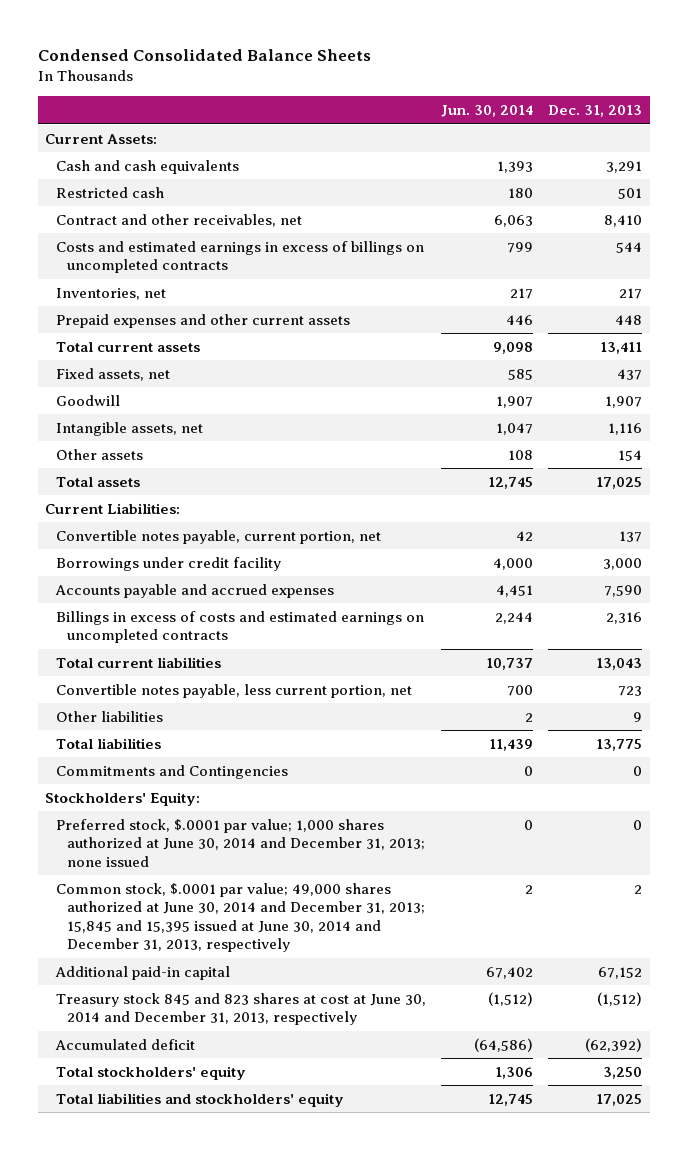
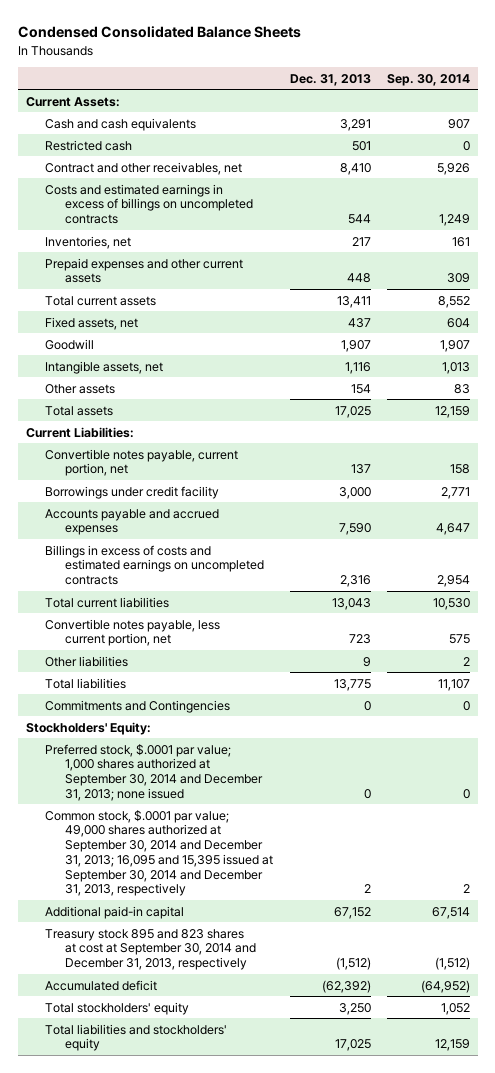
- | Jun. 30, 2014 | Dec. 31, 2013
+ | Dec. 31, 2013 | Sep. 30, 2014
- Preferred stock, $.0001 par value; 1,000 shares authorized at June 30, 2014 and December 31, 2013; none issued | 0 | 0
- Common stock, $.0001 par value; 49,000 shares authorized at June 30, 2014 and December 31, 2013; 15,845 and 15,395 issued at June 30, 2014 and December 31, 2013, respectively | 2 | 2
+ Preferred stock, $.0001 par value; 1,000 shares authorized at September 30, 2014 and December 31, 2013; none issued | 0 | 0
+ Common stock, $.0001 par value; 49,000 shares authorized at September 30, 2014 and December 31, 2013; 16,095 and 15,395 issued at September 30, 2014 and December 31, 2013, respectively | 2 | 2
- Treasury stock 845 and 823 shares at cost at June 30, 2014 and December 31, 2013, respectively | (1,512) | (1,512)
+ Treasury stock 895 and 823 shares at cost at September 30, 2014 and December 31, 2013, respectively | (1,512) | (1,512)

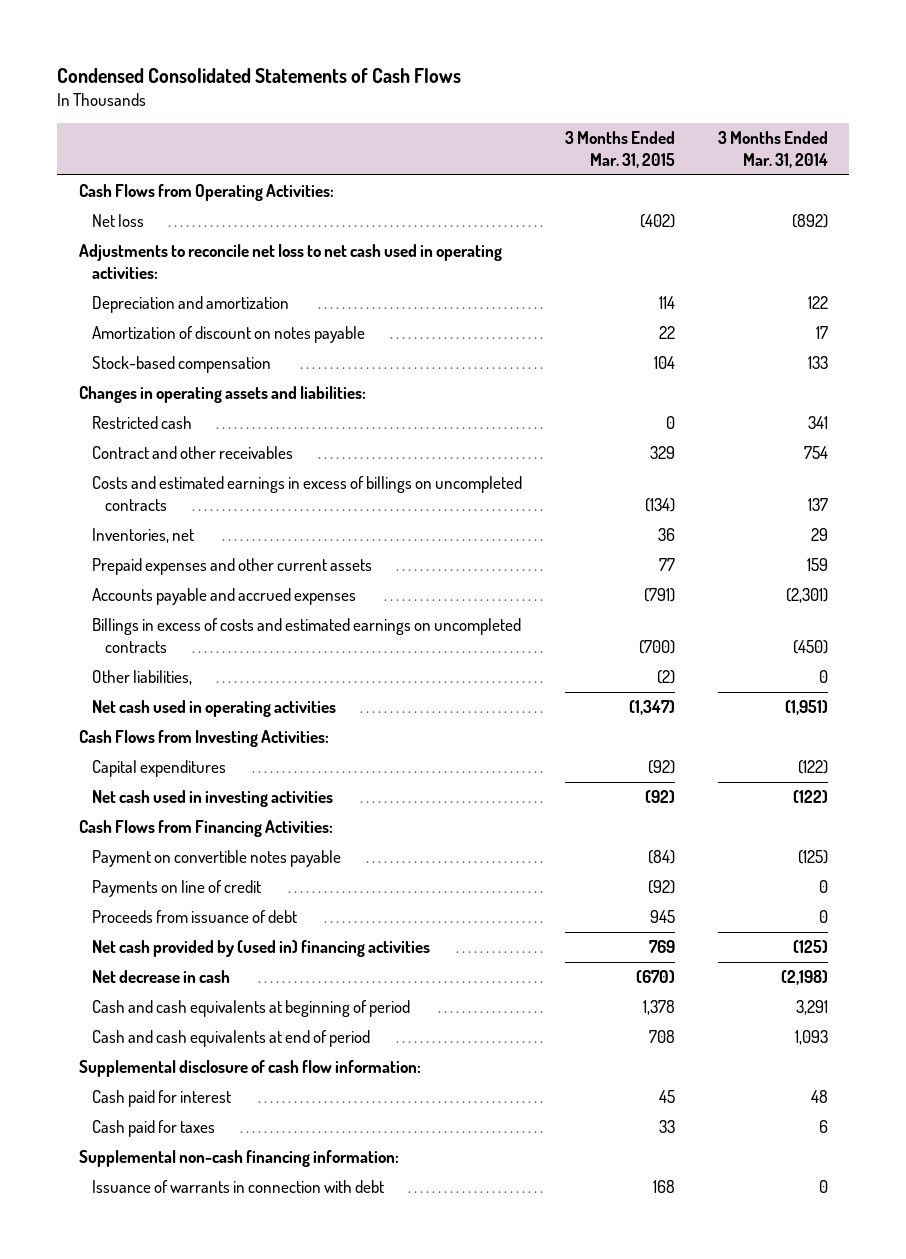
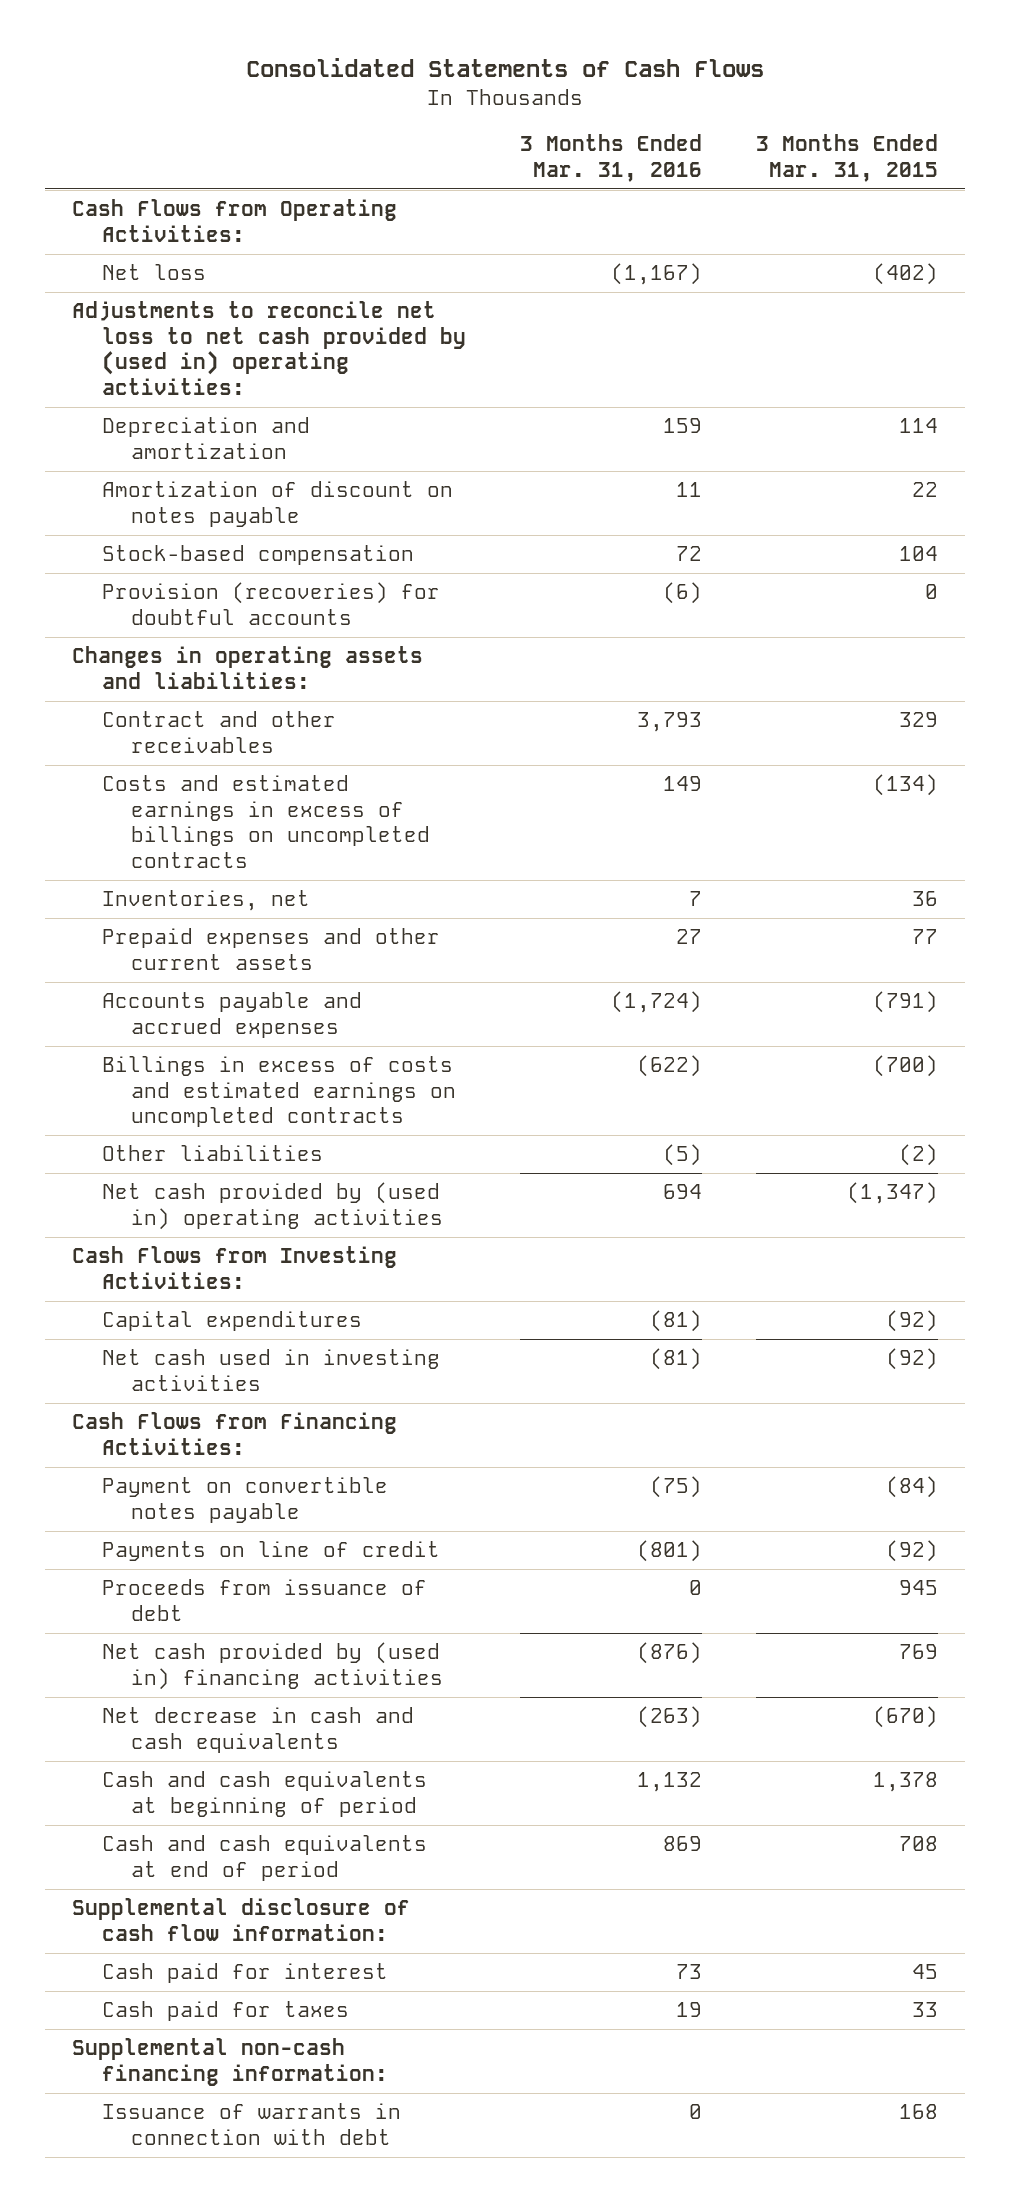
- Condensed Consolidated Statements of Cash Flows
+ Consolidated Statements of Cash Flows
- | 3 Months Ended Mar. 31, 2015 | 3 Months Ended Mar. 31, 2014
+ | 3 Months Ended Mar. 31, 2016 | 3 Months Ended Mar. 31, 2015
- Adjustments to reconcile net loss to net cash used in operating activities:
+ Adjustments to reconcile net loss to net cash provided by (used in) operating activities:
+ Provision (recoveries) for doubtful accounts | (6) | 0
- Restricted cash | 0 | 341
- Other liabilities, | (2) | 0
- Net cash used in operating activities | (1,347) | (1,951)
+ Other liabilities | (5) | (2)
+ Net cash provided by (used in) operating activities | 694 | (1,347)
- Net decrease in cash | (670) | (2,198)
+ Net decrease in cash and cash equivalents | (263) | (670)

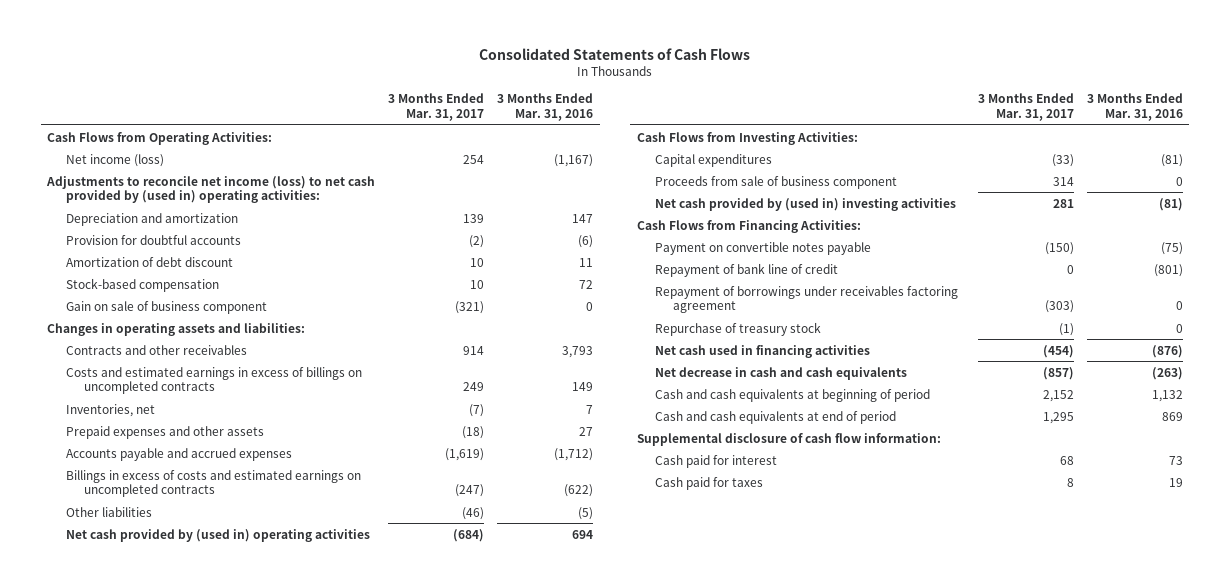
- | 3 Months Ended Mar. 31, 2016 | 3 Months Ended Mar. 31, 2015
+ | 3 Months Ended Mar. 31, 2017 | 3 Months Ended Mar. 31, 2016
- Net loss | (1,167) | (402)
- Adjustments to reconcile net loss to net cash provided by (used in) operating activities:
- Depreciation and amortization | 159 | 114
- Amortization of discount on notes payable | 11 | 22
+ Net income (loss) | 254 | (1,167)
+ Adjustments to reconcile net income (loss) to net cash provided by (used in) operating activities:
+ Depreciation and amortization | 139 | 147
+ Provision for doubtful accounts | (2) | (6)
+ Amortization of debt discount | 10 | 11
- Provision (recoveries) for doubtful accounts | (6) | 0
+ Gain on sale of business component | (321) | 0
- Contract and other receivables | 3,793 | 329
+ Contracts and other receivables | 914 | 3,793
- Prepaid expenses and other current assets | 27 | 77
- Accounts payable and accrued expenses | (1,724) | (791)
+ Prepaid expenses and other assets | (18) | 27
+ Accounts payable and accrued expenses | (1,619) | (1,712)
- Net cash used in investing activities | (81) | (92)
+ Proceeds from sale of business component | 314 | 0
+ Net cash provided by (used in) investing activities | 281 | (81)
- Payments on line of credit | (801) | (92)
- Proceeds from issuance of debt | 0 | 945
- Net cash provided by (used in) financing activities | (876) | 769
+ Repayment of bank line of credit | 0 | (801)
+ Repayment of borrowings under receivables factoring agreement | (303) | 0
+ Repurchase of treasury stock | (1) | 0
+ Net cash used in financing activities | (454) | (876)
- Supplemental non-cash financing information:
- Issuance of warrants in connection with debt | 0 | 168

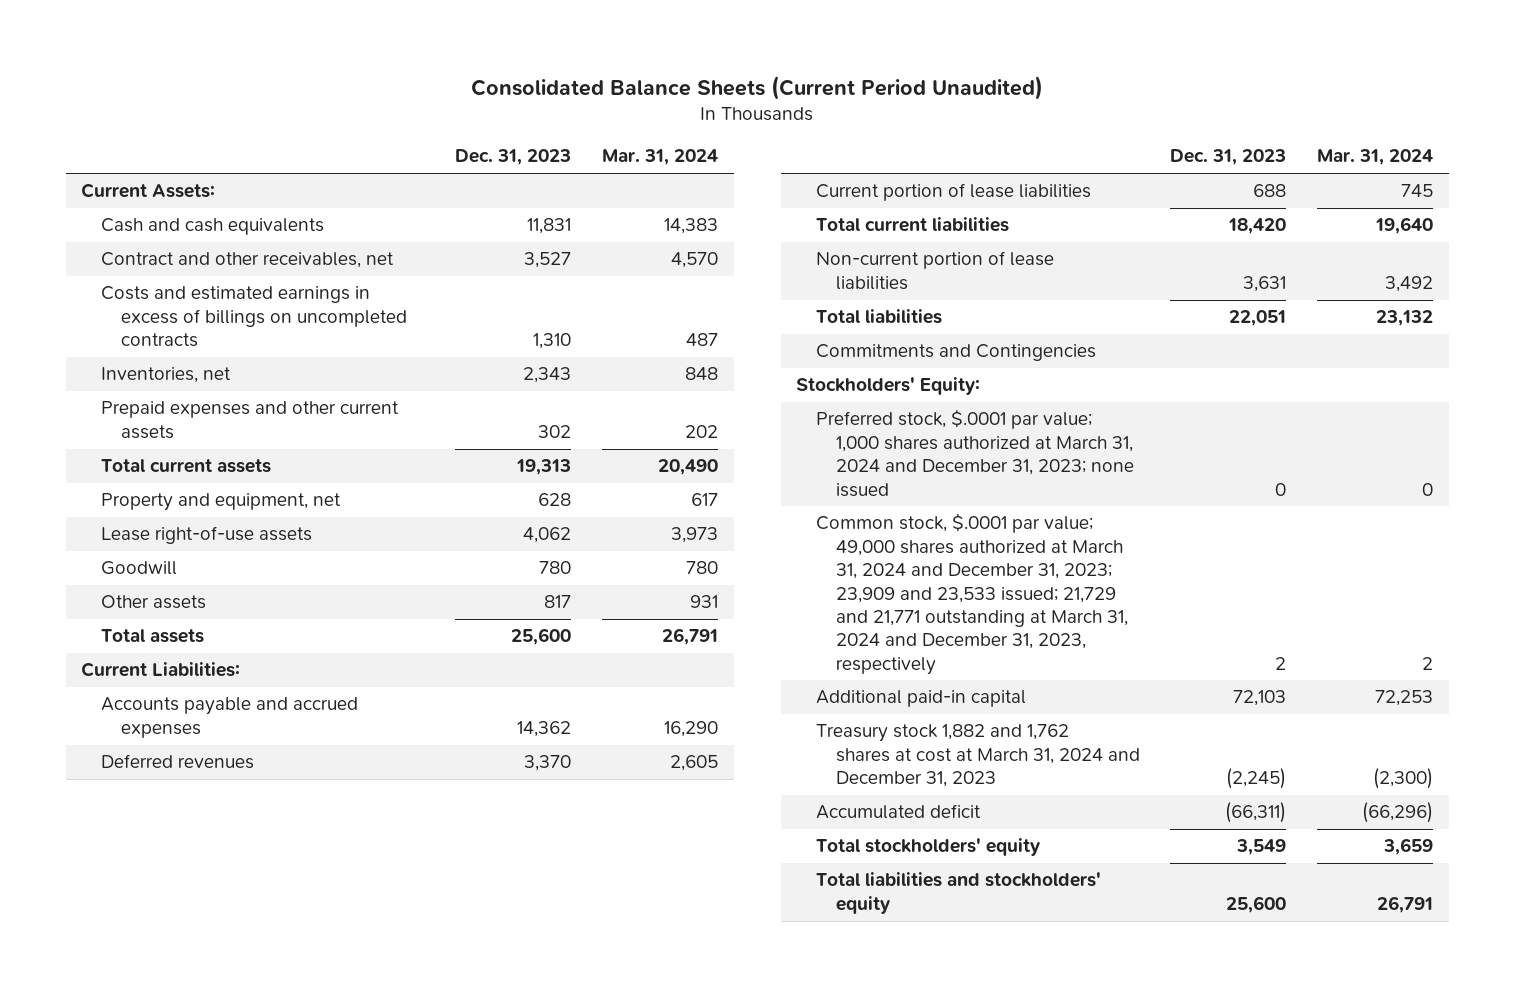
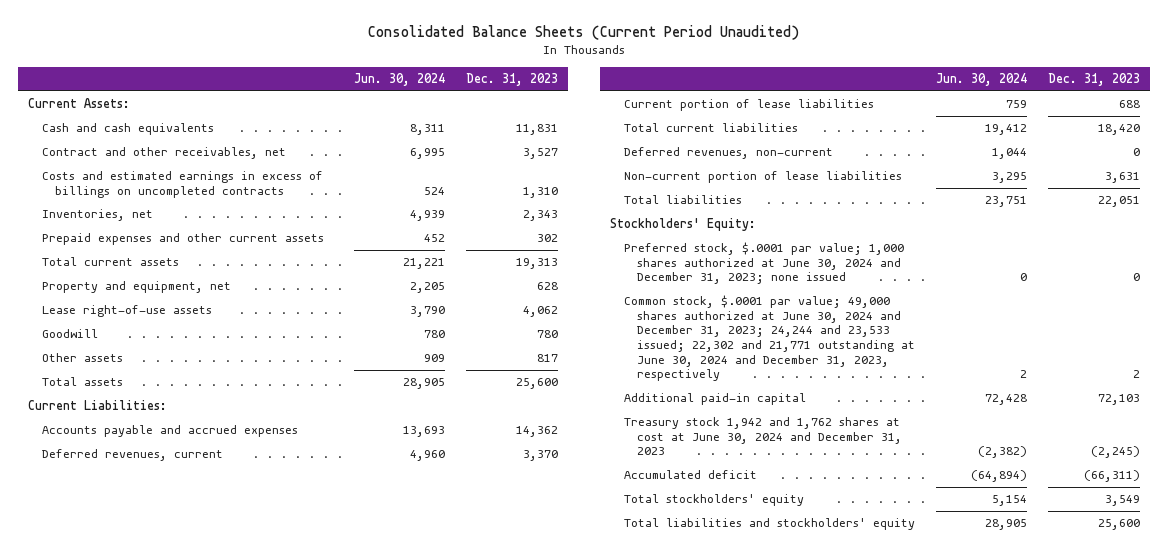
- | Dec. 31, 2023 | Mar. 31, 2024
+ | Jun. 30, 2024 | Dec. 31, 2023
- Deferred revenues | 3,370 | 2,605
+ Deferred revenues, current | 4,960 | 3,370
+ Deferred revenues, non-current | 1,044 | 0
- Commitments and Contingencies
- Preferred stock, $.0001 par value; 1,000 shares authorized at March 31, 2024 and December 31, 2023; none issued | 0 | 0
- Common stock, $.0001 par value; 49,000 shares authorized at March 31, 2024 and December 31, 2023; 23,909 and 23,533 issued; 21,729 and 21,771 outstanding at March 31, 2024 and December 31, 2023, respectively | 2 | 2
+ Preferred stock, $.0001 par value; 1,000 shares authorized at June 30, 2024 and December 31, 2023; none issued | 0 | 0
+ Common stock, $.0001 par value; 49,000 shares authorized at June 30, 2024 and December 31, 2023; 24,244 and 23,533 issued; 22,302 and 21,771 outstanding at June 30, 2024 and December 31, 2023, respectively | 2 | 2
- Treasury stock 1,882 and 1,762 shares at cost at March 31, 2024 and December 31, 2023 | (2,245) | (2,300)
+ Treasury stock 1,942 and 1,762 shares at cost at June 30, 2024 and December 31, 2023 | (2,382) | (2,245)

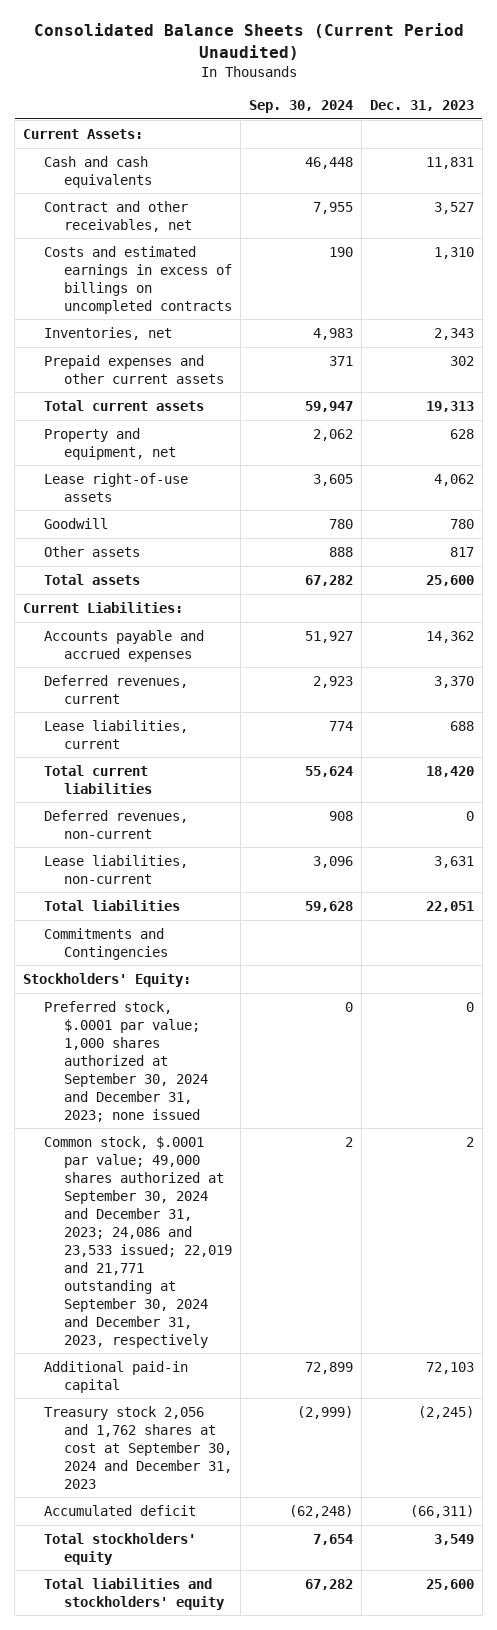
- | Jun. 30, 2024 | Dec. 31, 2023
+ | Sep. 30, 2024 | Dec. 31, 2023
- Current portion of lease liabilities | 759 | 688
+ Lease liabilities, current | 774 | 688
- Non-current portion of lease liabilities | 3,295 | 3,631
+ Lease liabilities, non-current | 3,096 | 3,631
+ Commitments and Contingencies
- Preferred stock, $.0001 par value; 1,000 shares authorized at June 30, 2024 and December 31, 2023; none issued | 0 | 0
- Common stock, $.0001 par value; 49,000 shares authorized at June 30, 2024 and December 31, 2023; 24,244 and 23,533 issued; 22,302 and 21,771 outstanding at June 30, 2024 and December 31, 2023, respectively | 2 | 2
+ Preferred stock, $.0001 par value; 1,000 shares authorized at September 30, 2024 and December 31, 2023; none issued | 0 | 0
+ Common stock, $.0001 par value; 49,000 shares authorized at September 30, 2024 and December 31, 2023; 24,086 and 23,533 issued; 22,019 and 21,771 outstanding at September 30, 2024 and December 31, 2023, respectively | 2 | 2
- Treasury stock 1,942 and 1,762 shares at cost at June 30, 2024 and December 31, 2023 | (2,382) | (2,245)
+ Treasury stock 2,056 and 1,762 shares at cost at September 30, 2024 and December 31, 2023 | (2,999) | (2,245)

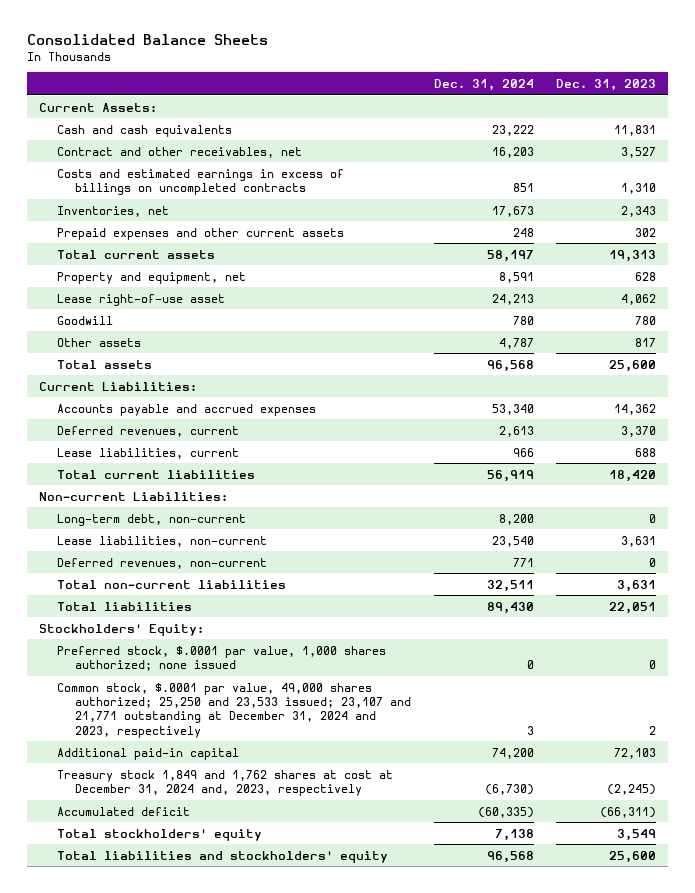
- Consolidated Balance Sheets (Current Period Unaudited)
+ Consolidated Balance Sheets
- | Sep. 30, 2024 | Dec. 31, 2023
+ | Dec. 31, 2024 | Dec. 31, 2023
- Lease right-of-use assets | 3,605 | 4,062
+ Lease right-of-use asset | 24,213 | 4,062
+ Non-current Liabilities:
+ Long-term debt, non-current | 8,200 | 0
moved down: Deferred revenues, non-current | 771 | 0
+ Total non-current liabilities | 32,511 | 3,631
- Commitments and Contingencies
- Preferred stock, $.0001 par value; 1,000 shares authorized at September 30, 2024 and December 31, 2023; none issued | 0 | 0
- Common stock, $.0001 par value; 49,000 shares authorized at September 30, 2024 and December 31, 2023; 24,086 and 23,533 issued; 22,019 and 21,771 outstanding at September 30, 2024 and December 31, 2023, respectively | 2 | 2
+ Preferred stock, $.0001 par value, 1,000 shares authorized; none issued | 0 | 0
+ Common stock, $.0001 par value, 49,000 shares authorized; 25,250 and 23,533 issued; 23,107 and 21,771 outstanding at December 31, 2024 and 2023, respectively | 3 | 2
- Treasury stock 2,056 and 1,762 shares at cost at September 30, 2024 and December 31, 2023 | (2,999) | (2,245)
+ Treasury stock 1,849 and 1,762 shares at cost at December 31, 2024 and, 2023, respectively | (6,730) | (2,245)

